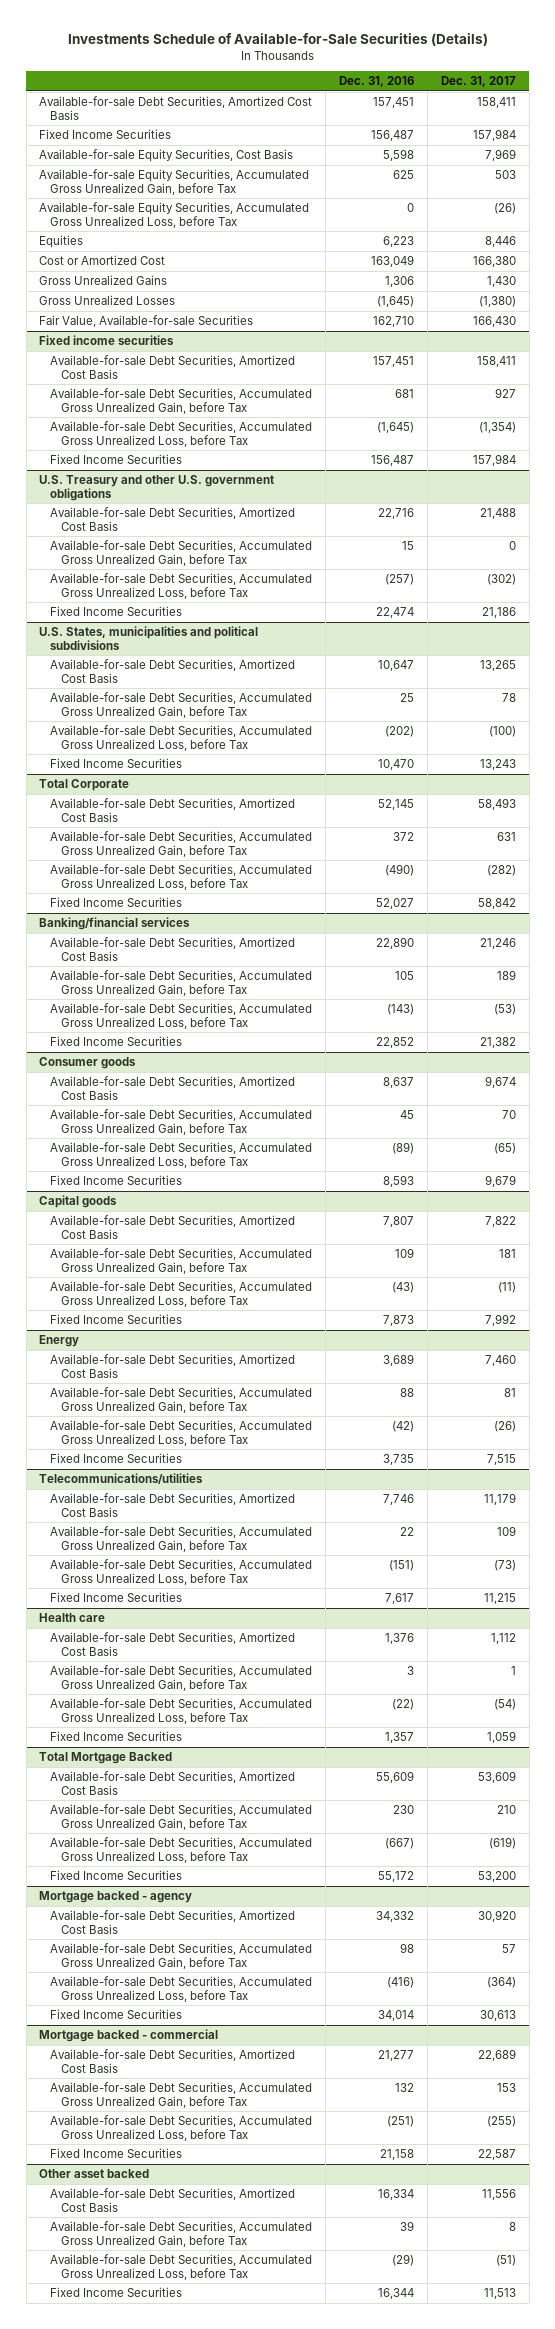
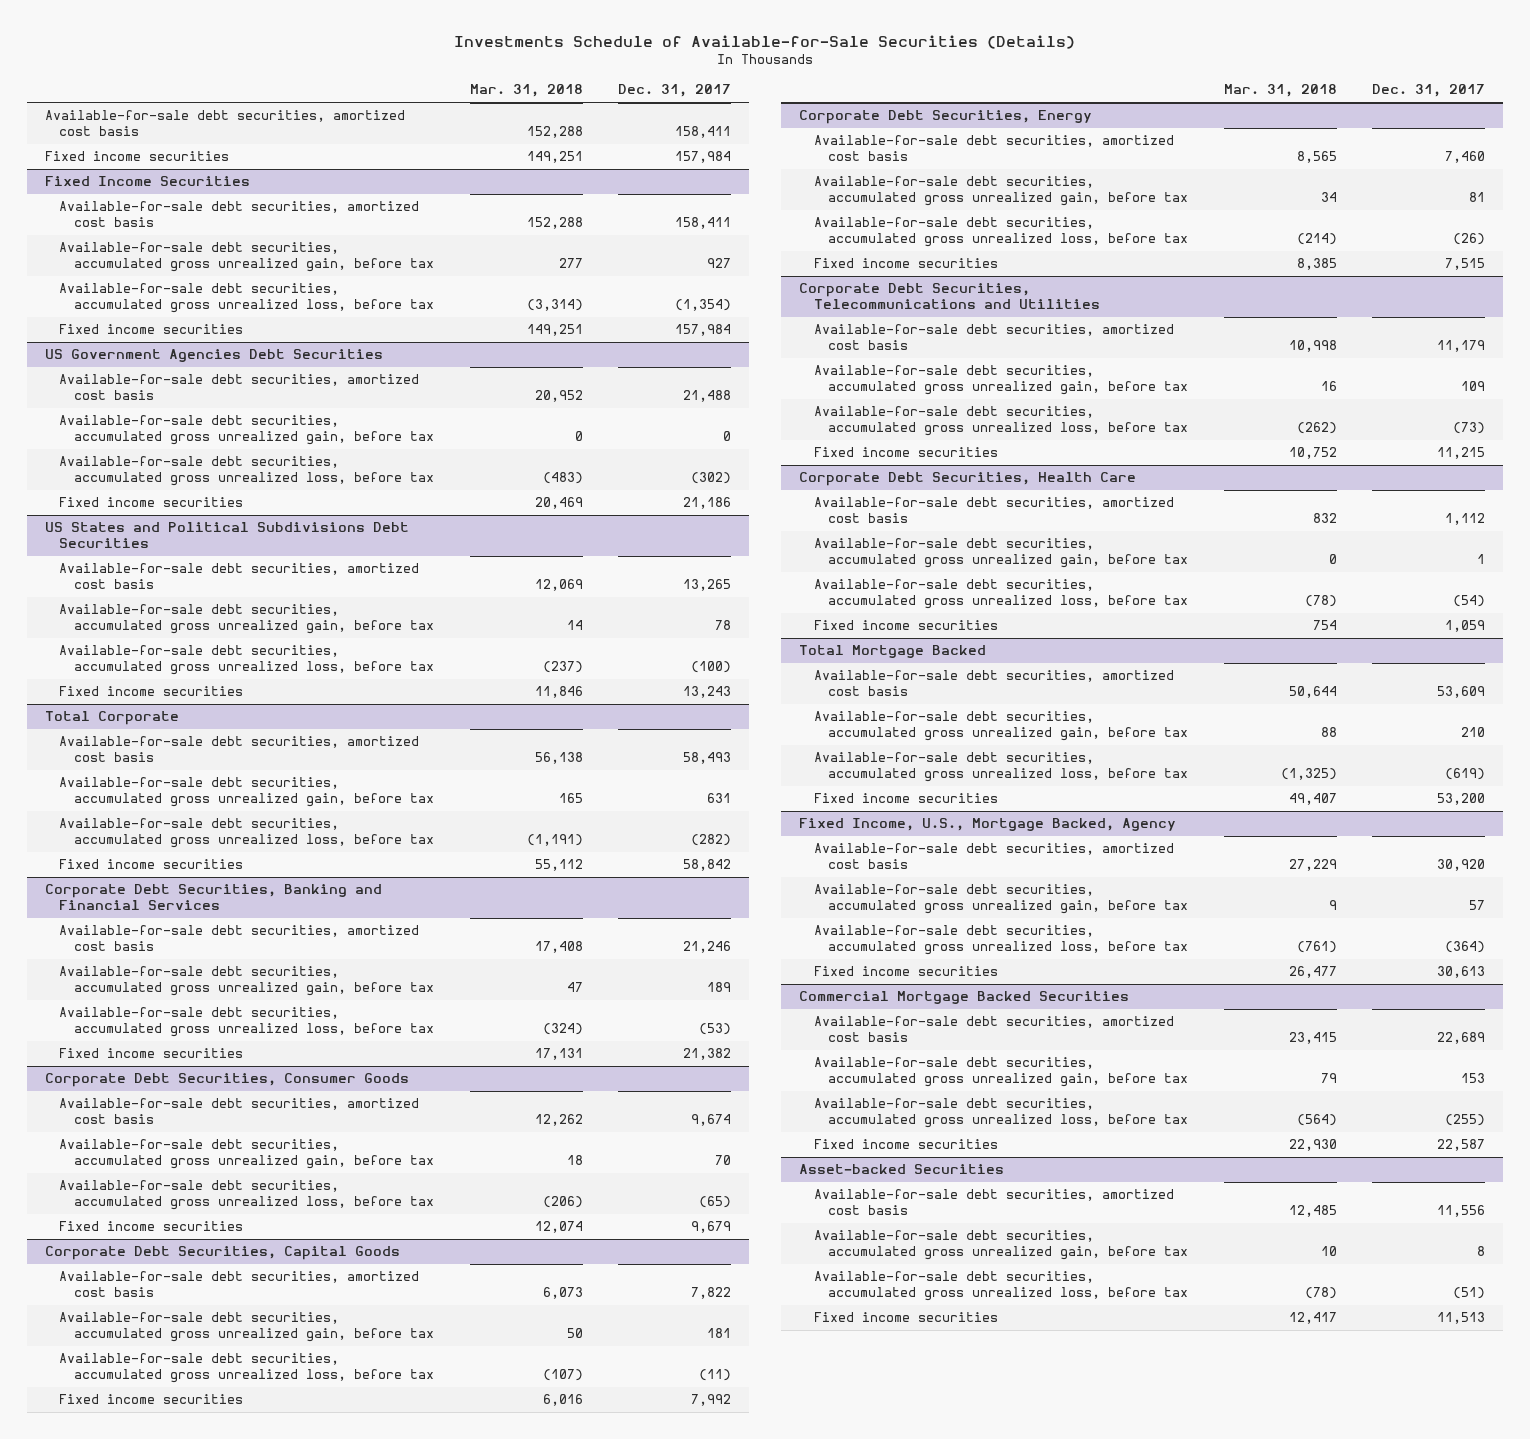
- | Dec. 31, 2016 | Dec. 31, 2017
+ | Mar. 31, 2018 | Dec. 31, 2017
- Available-for-sale Debt Securities, Amortized Cost Basis | 157,451 | 158,411
- Fixed Income Securities | 156,487 | 157,984
- Available-for-sale Equity Securities, Cost Basis | 5,598 | 7,969
- Available-for-sale Equity Securities, Accumulated Gross Unrealized Gain, before Tax | 625 | 503
- Available-for-sale Equity Securities, Accumulated Gross Unrealized Loss, before Tax | 0 | (26)
- Equities | 6,223 | 8,446
- Cost or Amortized Cost | 163,049 | 166,380
- Gross Unrealized Gains | 1,306 | 1,430
- Gross Unrealized Losses | (1,645) | (1,380)
- Fair Value, Available-for-sale Securities | 162,710 | 166,430
- Fixed income securities
- Available-for-sale Debt Securities, Amortized Cost Basis | 157,451 | 158,411
- Available-for-sale Debt Securities, Accumulated Gross Unrealized Gain, before Tax | 681 | 927
- Available-for-sale Debt Securities, Accumulated Gross Unrealized Loss, before Tax | (1,645) | (1,354)
- Fixed Income Securities | 156,487 | 157,984
- U.S. Treasury and other U.S. government obligations
- Available-for-sale Debt Securities, Amortized Cost Basis | 22,716 | 21,488
- Available-for-sale Debt Securities, Accumulated Gross Unrealized Gain, before Tax | 15 | 0
- Available-for-sale Debt Securities, Accumulated Gross Unrealized Loss, before Tax | (257) | (302)
- Fixed Income Securities | 22,474 | 21,186
- U.S. States, municipalities and political subdivisions
- Available-for-sale Debt Securities, Amortized Cost Basis | 10,647 | 13,265
- Available-for-sale Debt Securities, Accumulated Gross Unrealized Gain, before Tax | 25 | 78
- Available-for-sale Debt Securities, Accumulated Gross Unrealized Loss, before Tax | (202) | (100)
- Fixed Income Securities | 10,470 | 13,243
+ Available-for-sale debt securities, amortized cost basis | 152,288 | 158,411
+ Fixed income securities | 149,251 | 157,984
+ Fixed Income Securities
+ Available-for-sale debt securities, amortized cost basis | 152,288 | 158,411
+ Available-for-sale debt securities, accumulated gross unrealized gain, before tax | 277 | 927
+ Available-for-sale debt securities, accumulated gross unrealized loss, before tax | (3,314) | (1,354)
+ Fixed income securities | 149,251 | 157,984
+ US Government Agencies Debt Securities
+ Available-for-sale debt securities, amortized cost basis | 20,952 | 21,488
+ Available-for-sale debt securities, accumulated gross unrealized gain, before tax | 0 | 0
+ Available-for-sale debt securities, accumulated gross unrealized loss, before tax | (483) | (302)
+ Fixed income securities | 20,469 | 21,186
+ US States and Political Subdivisions Debt Securities
+ Available-for-sale debt securities, amortized cost basis | 12,069 | 13,265
+ Available-for-sale debt securities, accumulated gross unrealized gain, before tax | 14 | 78
+ Available-for-sale debt securities, accumulated gross unrealized loss, before tax | (237) | (100)
+ Fixed income securities | 11,846 | 13,243
@ Total Corporate
- Available-for-sale Debt Securities, Amortized Cost Basis | 52,145 | 58,493
- Available-for-sale Debt Securities, Accumulated Gross Unrealized Gain, before Tax | 372 | 631
- Available-for-sale Debt Securities, Accumulated Gross Unrealized Loss, before Tax | (490) | (282)
- Fixed Income Securities | 52,027 | 58,842
- Banking/financial services
- Available-for-sale Debt Securities, Amortized Cost Basis | 22,890 | 21,246
- Available-for-sale Debt Securities, Accumulated Gross Unrealized Gain, before Tax | 105 | 189
- Available-for-sale Debt Securities, Accumulated Gross Unrealized Loss, before Tax | (143) | (53)
- Fixed Income Securities | 22,852 | 21,382
- Consumer goods
- Available-for-sale Debt Securities, Amortized Cost Basis | 8,637 | 9,674
- Available-for-sale Debt Securities, Accumulated Gross Unrealized Gain, before Tax | 45 | 70
- Available-for-sale Debt Securities, Accumulated Gross Unrealized Loss, before Tax | (89) | (65)
- Fixed Income Securities | 8,593 | 9,679
- Capital goods
- Available-for-sale Debt Securities, Amortized Cost Basis | 7,807 | 7,822
- Available-for-sale Debt Securities, Accumulated Gross Unrealized Gain, before Tax | 109 | 181
- Available-for-sale Debt Securities, Accumulated Gross Unrealized Loss, before Tax | (43) | (11)
- Fixed Income Securities | 7,873 | 7,992
- Energy
- Available-for-sale Debt Securities, Amortized Cost Basis | 3,689 | 7,460
- Available-for-sale Debt Securities, Accumulated Gross Unrealized Gain, before Tax | 88 | 81
- Available-for-sale Debt Securities, Accumulated Gross Unrealized Loss, before Tax | (42) | (26)
- Fixed Income Securities | 3,735 | 7,515
- Telecommunications/utilities
- Available-for-sale Debt Securities, Amortized Cost Basis | 7,746 | 11,179
- Available-for-sale Debt Securities, Accumulated Gross Unrealized Gain, before Tax | 22 | 109
- Available-for-sale Debt Securities, Accumulated Gross Unrealized Loss, before Tax | (151) | (73)
- Fixed Income Securities | 7,617 | 11,215
- Health care
- Available-for-sale Debt Securities, Amortized Cost Basis | 1,376 | 1,112
- Available-for-sale Debt Securities, Accumulated Gross Unrealized Gain, before Tax | 3 | 1
- Available-for-sale Debt Securities, Accumulated Gross Unrealized Loss, before Tax | (22) | (54)
- Fixed Income Securities | 1,357 | 1,059
@ Total Corporate
+ Available-for-sale debt securities, amortized cost basis | 56,138 | 58,493
+ Available-for-sale debt securities, accumulated gross unrealized gain, before tax | 165 | 631
+ Available-for-sale debt securities, accumulated gross unrealized loss, before tax | (1,191) | (282)
+ Fixed income securities | 55,112 | 58,842
+ Corporate Debt Securities, Banking and Financial Services
+ Available-for-sale debt securities, amortized cost basis | 17,408 | 21,246
+ Available-for-sale debt securities, accumulated gross unrealized gain, before tax | 47 | 189
+ Available-for-sale debt securities, accumulated gross unrealized loss, before tax | (324) | (53)
+ Fixed income securities | 17,131 | 21,382
+ Corporate Debt Securities, Consumer Goods
+ Available-for-sale debt securities, amortized cost basis | 12,262 | 9,674
+ Available-for-sale debt securities, accumulated gross unrealized gain, before tax | 18 | 70
+ Available-for-sale debt securities, accumulated gross unrealized loss, before tax | (206) | (65)
+ Fixed income securities | 12,074 | 9,679
+ Corporate Debt Securities, Capital Goods
+ Available-for-sale debt securities, amortized cost basis | 6,073 | 7,822
+ Available-for-sale debt securities, accumulated gross unrealized gain, before tax | 50 | 181
+ Available-for-sale debt securities, accumulated gross unrealized loss, before tax | (107) | (11)
+ Fixed income securities | 6,016 | 7,992
+ Corporate Debt Securities, Energy
+ Available-for-sale debt securities, amortized cost basis | 8,565 | 7,460
+ Available-for-sale debt securities, accumulated gross unrealized gain, before tax | 34 | 81
+ Available-for-sale debt securities, accumulated gross unrealized loss, before tax | (214) | (26)
+ Fixed income securities | 8,385 | 7,515
+ Corporate Debt Securities, Telecommunications and Utilities
+ Available-for-sale debt securities, amortized cost basis | 10,998 | 11,179
+ Available-for-sale debt securities, accumulated gross unrealized gain, before tax | 16 | 109
+ Available-for-sale debt securities, accumulated gross unrealized loss, before tax | (262) | (73)
+ Fixed income securities | 10,752 | 11,215
+ Corporate Debt Securities, Health Care
+ Available-for-sale debt securities, amortized cost basis | 832 | 1,112
+ Available-for-sale debt securities, accumulated gross unrealized gain, before tax | 0 | 1
+ Available-for-sale debt securities, accumulated gross unrealized loss, before tax | (78) | (54)
+ Fixed income securities | 754 | 1,059
@ Total Mortgage Backed
- Available-for-sale Debt Securities, Amortized Cost Basis | 55,609 | 53,609
- Available-for-sale Debt Securities, Accumulated Gross Unrealized Gain, before Tax | 230 | 210
- Available-for-sale Debt Securities, Accumulated Gross Unrealized Loss, before Tax | (667) | (619)
- Fixed Income Securities | 55,172 | 53,200
- Mortgage backed - agency
- Available-for-sale Debt Securities, Amortized Cost Basis | 34,332 | 30,920
- Available-for-sale Debt Securities, Accumulated Gross Unrealized Gain, before Tax | 98 | 57
- Available-for-sale Debt Securities, Accumulated Gross Unrealized Loss, before Tax | (416) | (364)
- Fixed Income Securities | 34,014 | 30,613
- Mortgage backed - commercial
- Available-for-sale Debt Securities, Amortized Cost Basis | 21,277 | 22,689
- Available-for-sale Debt Securities, Accumulated Gross Unrealized Gain, before Tax | 132 | 153
- Available-for-sale Debt Securities, Accumulated Gross Unrealized Loss, before Tax | (251) | (255)
- Fixed Income Securities | 21,158 | 22,587
- Other asset backed
- Available-for-sale Debt Securities, Amortized Cost Basis | 16,334 | 11,556
- Available-for-sale Debt Securities, Accumulated Gross Unrealized Gain, before Tax | 39 | 8
- Available-for-sale Debt Securities, Accumulated Gross Unrealized Loss, before Tax | (29) | (51)
- Fixed Income Securities | 16,344 | 11,513
@ Total Mortgage Backed
+ Available-for-sale debt securities, amortized cost basis | 50,644 | 53,609
+ Available-for-sale debt securities, accumulated gross unrealized gain, before tax | 88 | 210
+ Available-for-sale debt securities, accumulated gross unrealized loss, before tax | (1,325) | (619)
+ Fixed income securities | 49,407 | 53,200
+ Fixed Income, U.S., Mortgage Backed, Agency
+ Available-for-sale debt securities, amortized cost basis | 27,229 | 30,920
+ Available-for-sale debt securities, accumulated gross unrealized gain, before tax | 9 | 57
+ Available-for-sale debt securities, accumulated gross unrealized loss, before tax | (761) | (364)
+ Fixed income securities | 26,477 | 30,613
+ Commercial Mortgage Backed Securities
+ Available-for-sale debt securities, amortized cost basis | 23,415 | 22,689
+ Available-for-sale debt securities, accumulated gross unrealized gain, before tax | 79 | 153
+ Available-for-sale debt securities, accumulated gross unrealized loss, before tax | (564) | (255)
+ Fixed income securities | 22,930 | 22,587
+ Asset-backed Securities
+ Available-for-sale debt securities, amortized cost basis | 12,485 | 11,556
+ Available-for-sale debt securities, accumulated gross unrealized gain, before tax | 10 | 8
+ Available-for-sale debt securities, accumulated gross unrealized loss, before tax | (78) | (51)
+ Fixed income securities | 12,417 | 11,513

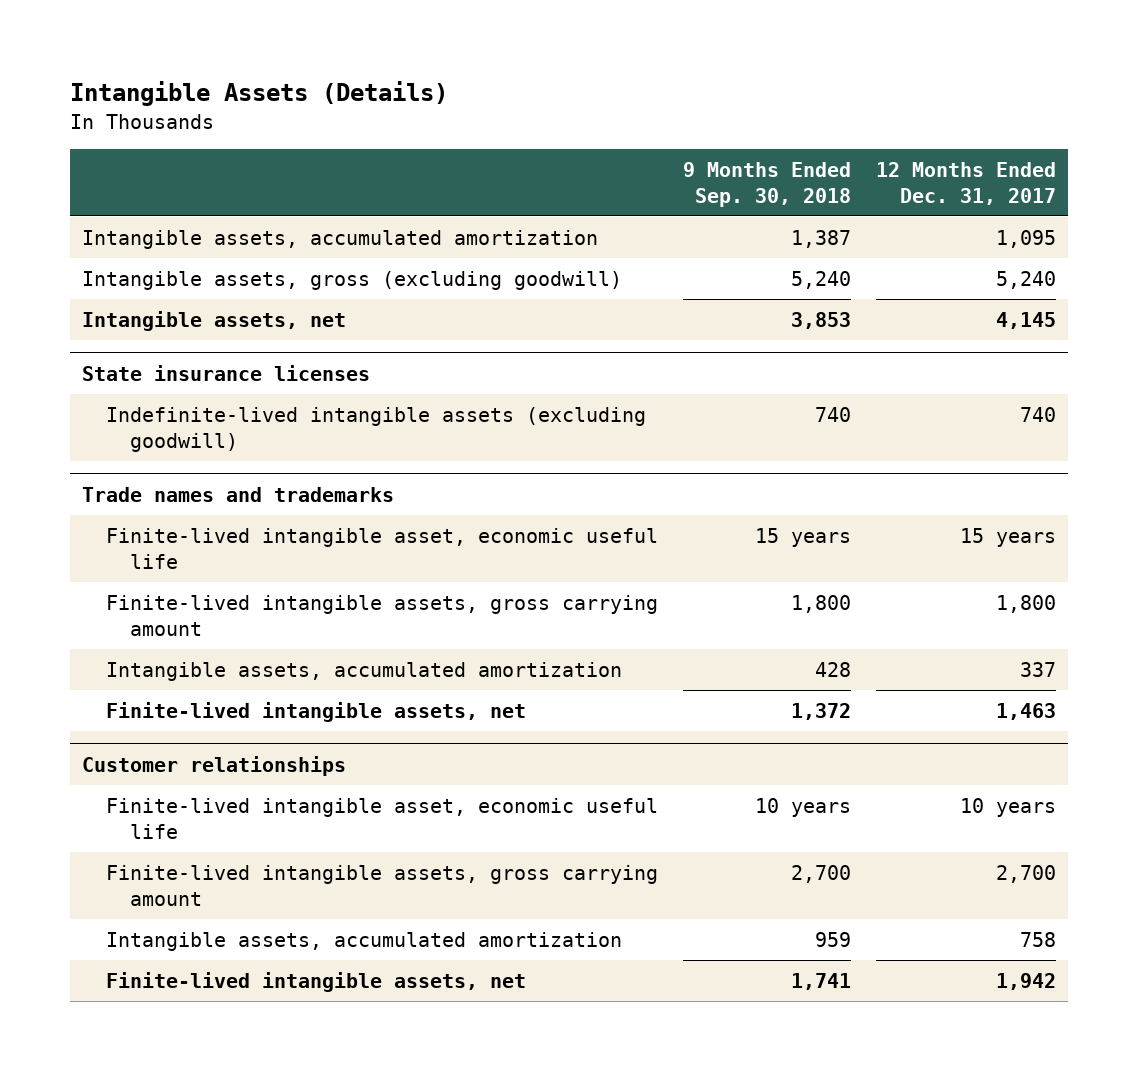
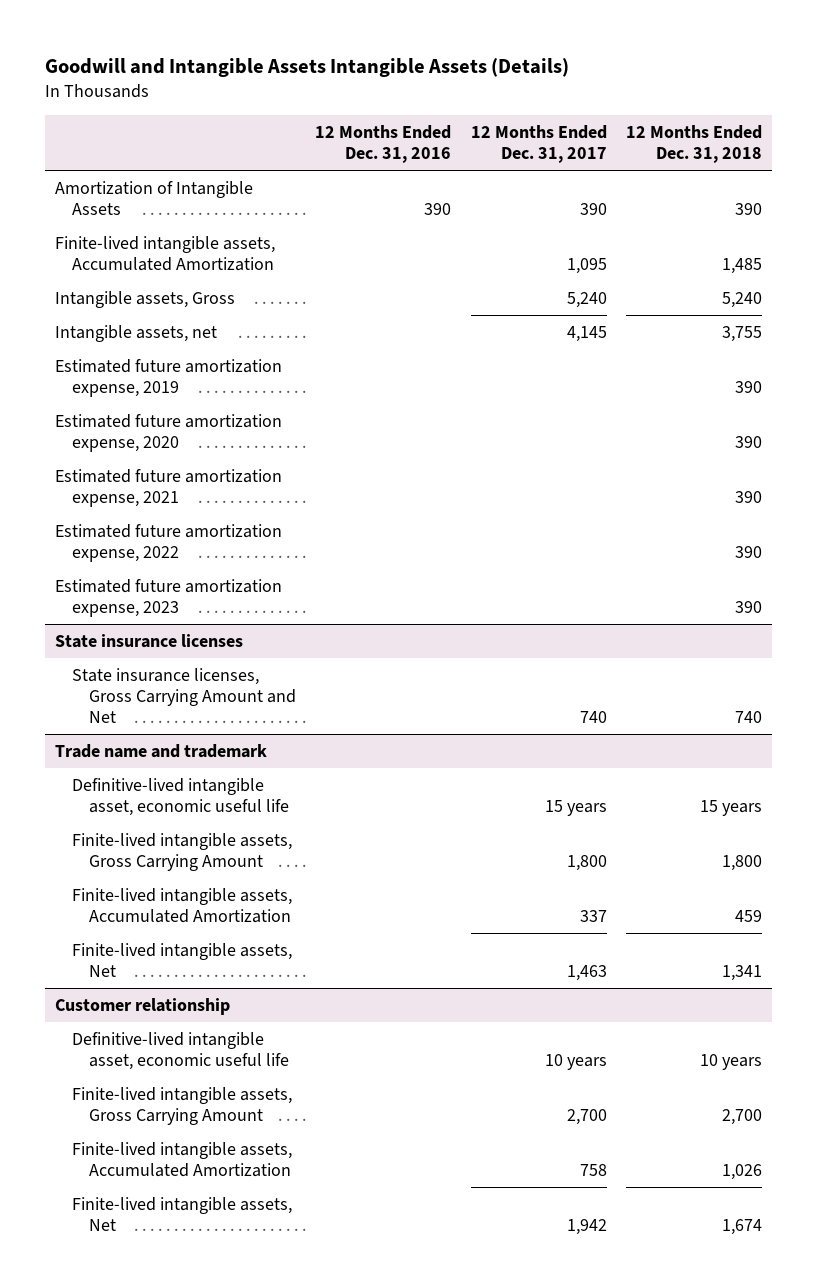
- Intangible Assets (Details)
+ Goodwill and Intangible Assets Intangible Assets (Details)
- | 9 Months Ended Sep. 30, 2018 | 12 Months Ended Dec. 31, 2017
+ | 12 Months Ended Dec. 31, 2016 | 12 Months Ended Dec. 31, 2017 | 12 Months Ended Dec. 31, 2018
- Intangible assets, accumulated amortization | 1,387 | 1,095
- Intangible assets, gross (excluding goodwill) | 5,240 | 5,240
+ Amortization of Intangible Assets | 390 | 390 | 390
+ Finite-lived intangible assets, Accumulated Amortization | | 1,095 | 1,485
+ Intangible assets, Gross | | 5,240 | 5,240
+ Estimated future amortization expense, 2019 | | | 390
+ Estimated future amortization expense, 2020 | | | 390
+ Estimated future amortization expense, 2021 | | | 390
+ Estimated future amortization expense, 2022 | | | 390
+ Estimated future amortization expense, 2023 | | | 390
@ State insurance licenses
- Indefinite-lived intangible assets (excluding goodwill) | 740 | 740
- Trade names and trademarks
- Finite-lived intangible asset, economic useful life | 15 years | 15 years
- Finite-lived intangible assets, gross carrying amount | 1,800 | 1,800
- Intangible assets, accumulated amortization | 428 | 337
- Finite-lived intangible assets, net | 1,372 | 1,463
- Customer relationships
- Finite-lived intangible asset, economic useful life | 10 years | 10 years
- Finite-lived intangible assets, gross carrying amount | 2,700 | 2,700
- Intangible assets, accumulated amortization | 959 | 758
- Finite-lived intangible assets, net | 1,741 | 1,942
@ State insurance licenses
+ State insurance licenses, Gross Carrying Amount and Net | | 740 | 740
+ Trade name and trademark
+ Definitive-lived intangible asset, economic useful life | | 15 years | 15 years
+ Finite-lived intangible assets, Gross Carrying Amount | | 1,800 | 1,800
+ Finite-lived intangible assets, Accumulated Amortization | | 337 | 459
+ Finite-lived intangible assets, Net | | 1,463 | 1,341
+ Customer relationship
+ Definitive-lived intangible asset, economic useful life | | 10 years | 10 years
+ Finite-lived intangible assets, Gross Carrying Amount | | 2,700 | 2,700
+ Finite-lived intangible assets, Accumulated Amortization | | 758 | 1,026
+ Finite-lived intangible assets, Net | | 1,942 | 1,674

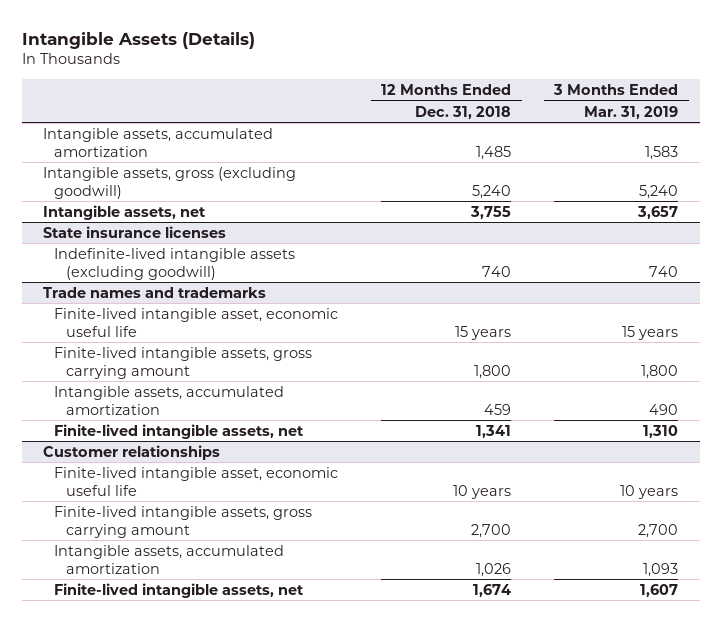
- Goodwill and Intangible Assets Intangible Assets (Details)
+ Intangible Assets (Details)
- | 12 Months Ended Dec. 31, 2016 | 12 Months Ended Dec. 31, 2017 | 12 Months Ended Dec. 31, 2018
+ | 12 Months Ended Dec. 31, 2018 | 3 Months Ended Mar. 31, 2019
- Amortization of Intangible Assets | 390 | 390 | 390
- Finite-lived intangible assets, Accumulated Amortization | | 1,095 | 1,485
- Intangible assets, Gross | | 5,240 | 5,240
+ Intangible assets, accumulated amortization | 1,485 | 1,583
+ Intangible assets, gross (excluding goodwill) | 5,240 | 5,240
- Estimated future amortization expense, 2019 | | | 390
- Estimated future amortization expense, 2020 | | | 390
- Estimated future amortization expense, 2021 | | | 390
- Estimated future amortization expense, 2022 | | | 390
- Estimated future amortization expense, 2023 | | | 390
@ State insurance licenses
- State insurance licenses, Gross Carrying Amount and Net | | 740 | 740
- Trade name and trademark
- Definitive-lived intangible asset, economic useful life | | 15 years | 15 years
- Finite-lived intangible assets, Gross Carrying Amount | | 1,800 | 1,800
- Finite-lived intangible assets, Accumulated Amortization | | 337 | 459
- Finite-lived intangible assets, Net | | 1,463 | 1,341
- Customer relationship
- Definitive-lived intangible asset, economic useful life | | 10 years | 10 years
- Finite-lived intangible assets, Gross Carrying Amount | | 2,700 | 2,700
- Finite-lived intangible assets, Accumulated Amortization | | 758 | 1,026
- Finite-lived intangible assets, Net | | 1,942 | 1,674
@ State insurance licenses
+ Indefinite-lived intangible assets (excluding goodwill) | 740 | 740
+ Trade names and trademarks
+ Finite-lived intangible asset, economic useful life | 15 years | 15 years
+ Finite-lived intangible assets, gross carrying amount | 1,800 | 1,800
+ Intangible assets, accumulated amortization | 459 | 490
+ Finite-lived intangible assets, net | 1,341 | 1,310
+ Customer relationships
+ Finite-lived intangible asset, economic useful life | 10 years | 10 years
+ Finite-lived intangible assets, gross carrying amount | 2,700 | 2,700
+ Intangible assets, accumulated amortization | 1,026 | 1,093
+ Finite-lived intangible assets, net | 1,674 | 1,607

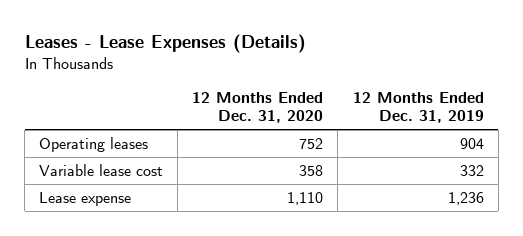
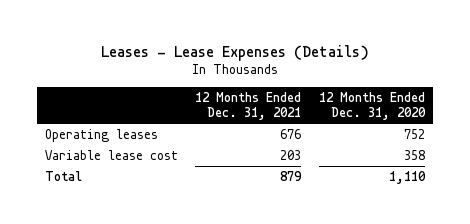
- | 12 Months Ended Dec. 31, 2020 | 12 Months Ended Dec. 31, 2019
+ | 12 Months Ended Dec. 31, 2021 | 12 Months Ended Dec. 31, 2020
- Lease expense | 1,110 | 1,236
+ Total | 879 | 1,110

